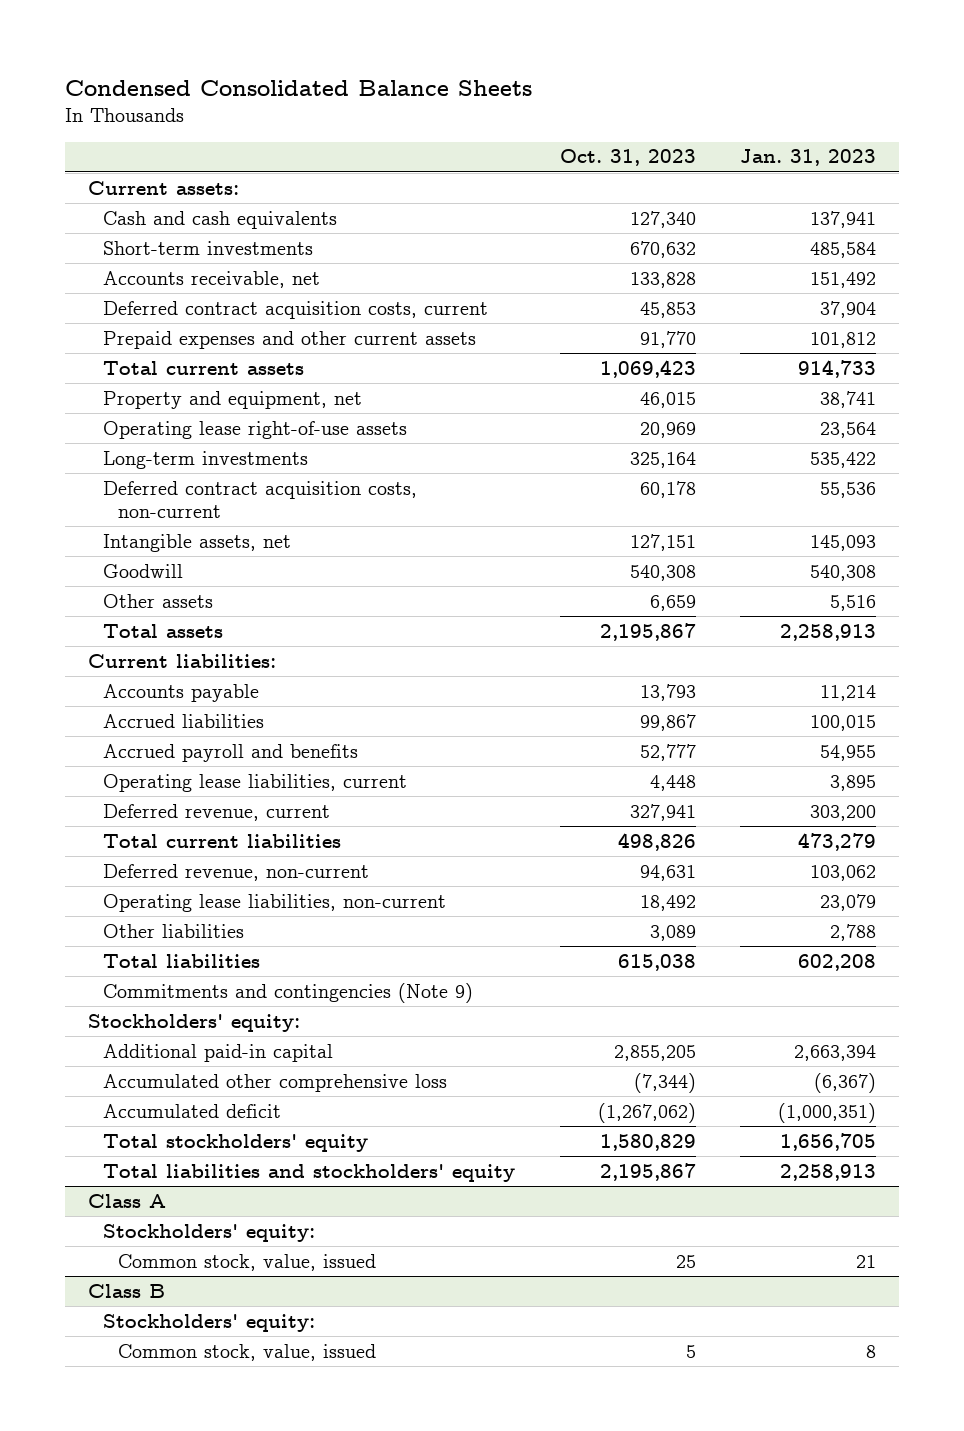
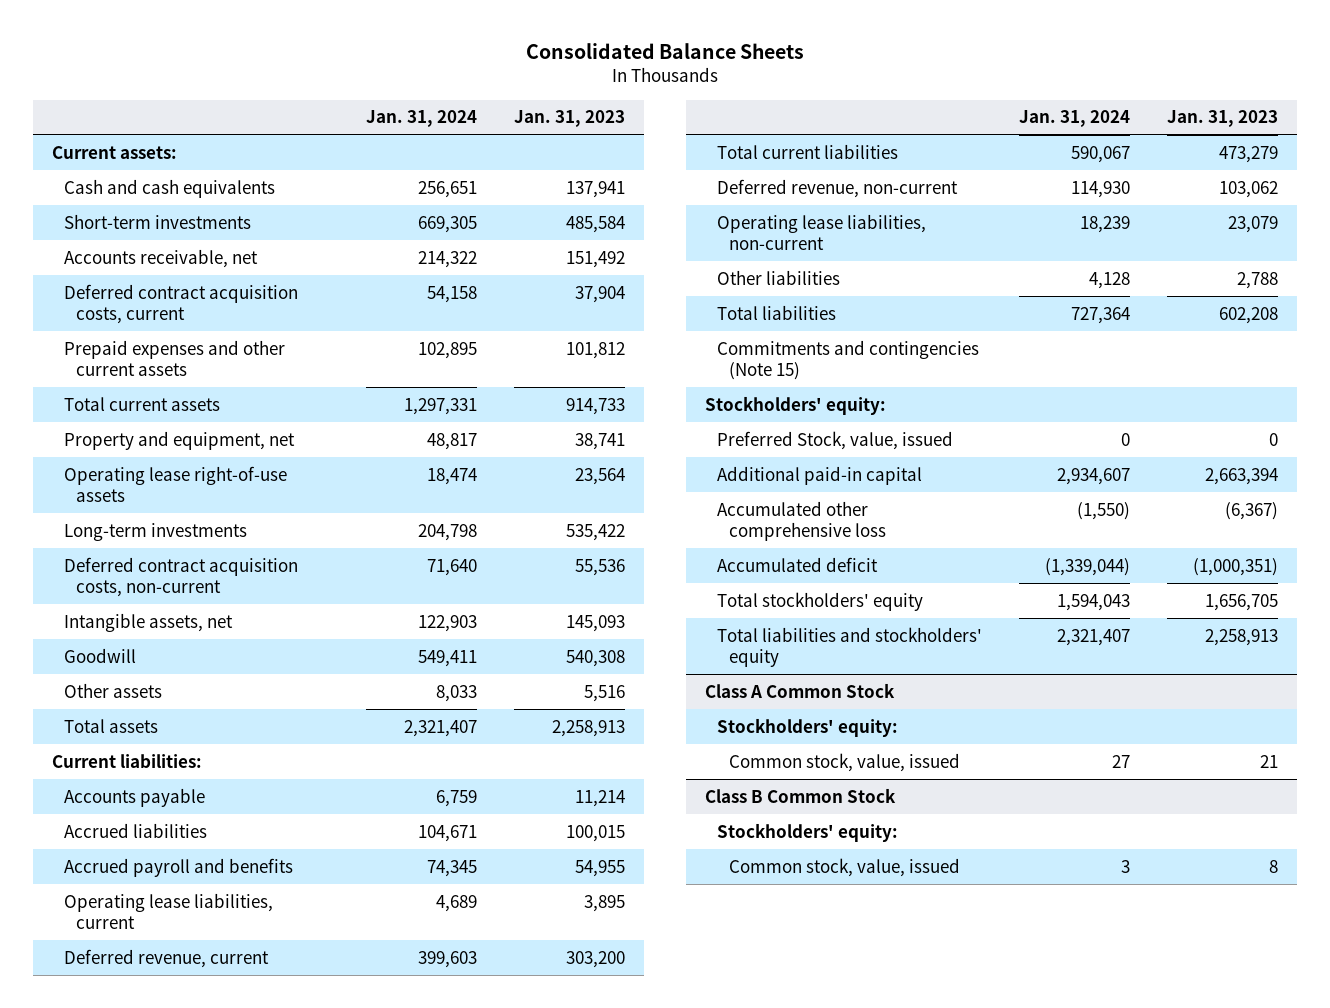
- Condensed Consolidated Balance Sheets
+ Consolidated Balance Sheets
- | Oct. 31, 2023 | Jan. 31, 2023
+ | Jan. 31, 2024 | Jan. 31, 2023
- Commitments and contingencies (Note 9)
+ Commitments and contingencies (Note 15)
+ Preferred Stock, value, issued | 0 | 0
- Class A
+ Class A Common Stock
- Class B
+ Class B Common Stock

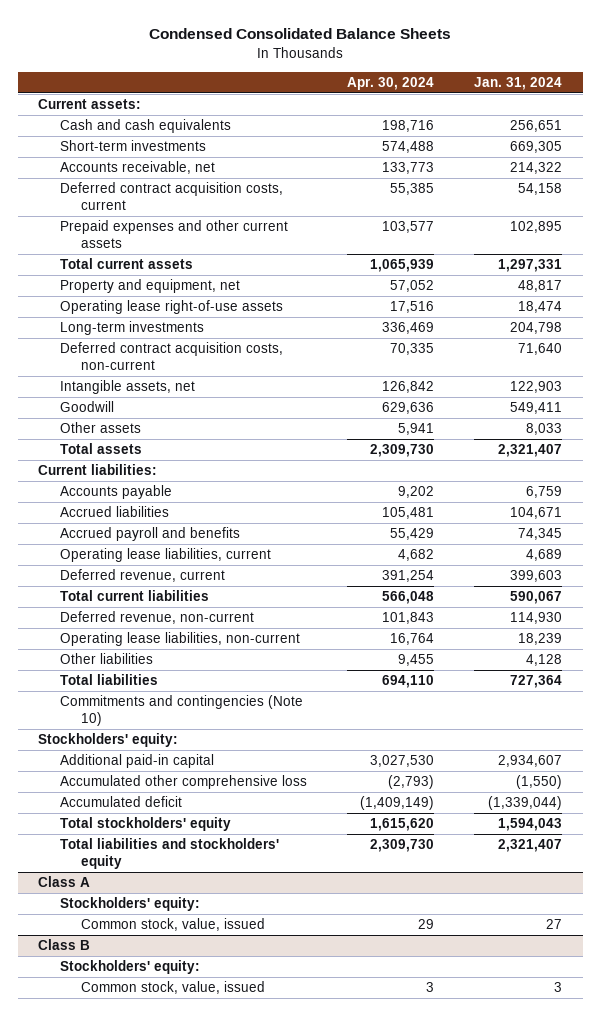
- Consolidated Balance Sheets
+ Condensed Consolidated Balance Sheets
- | Jan. 31, 2024 | Jan. 31, 2023
+ | Apr. 30, 2024 | Jan. 31, 2024
- Commitments and contingencies (Note 15)
+ Commitments and contingencies (Note 10)
- Preferred Stock, value, issued | 0 | 0
- Class A Common Stock
+ Class A
- Class B Common Stock
+ Class B

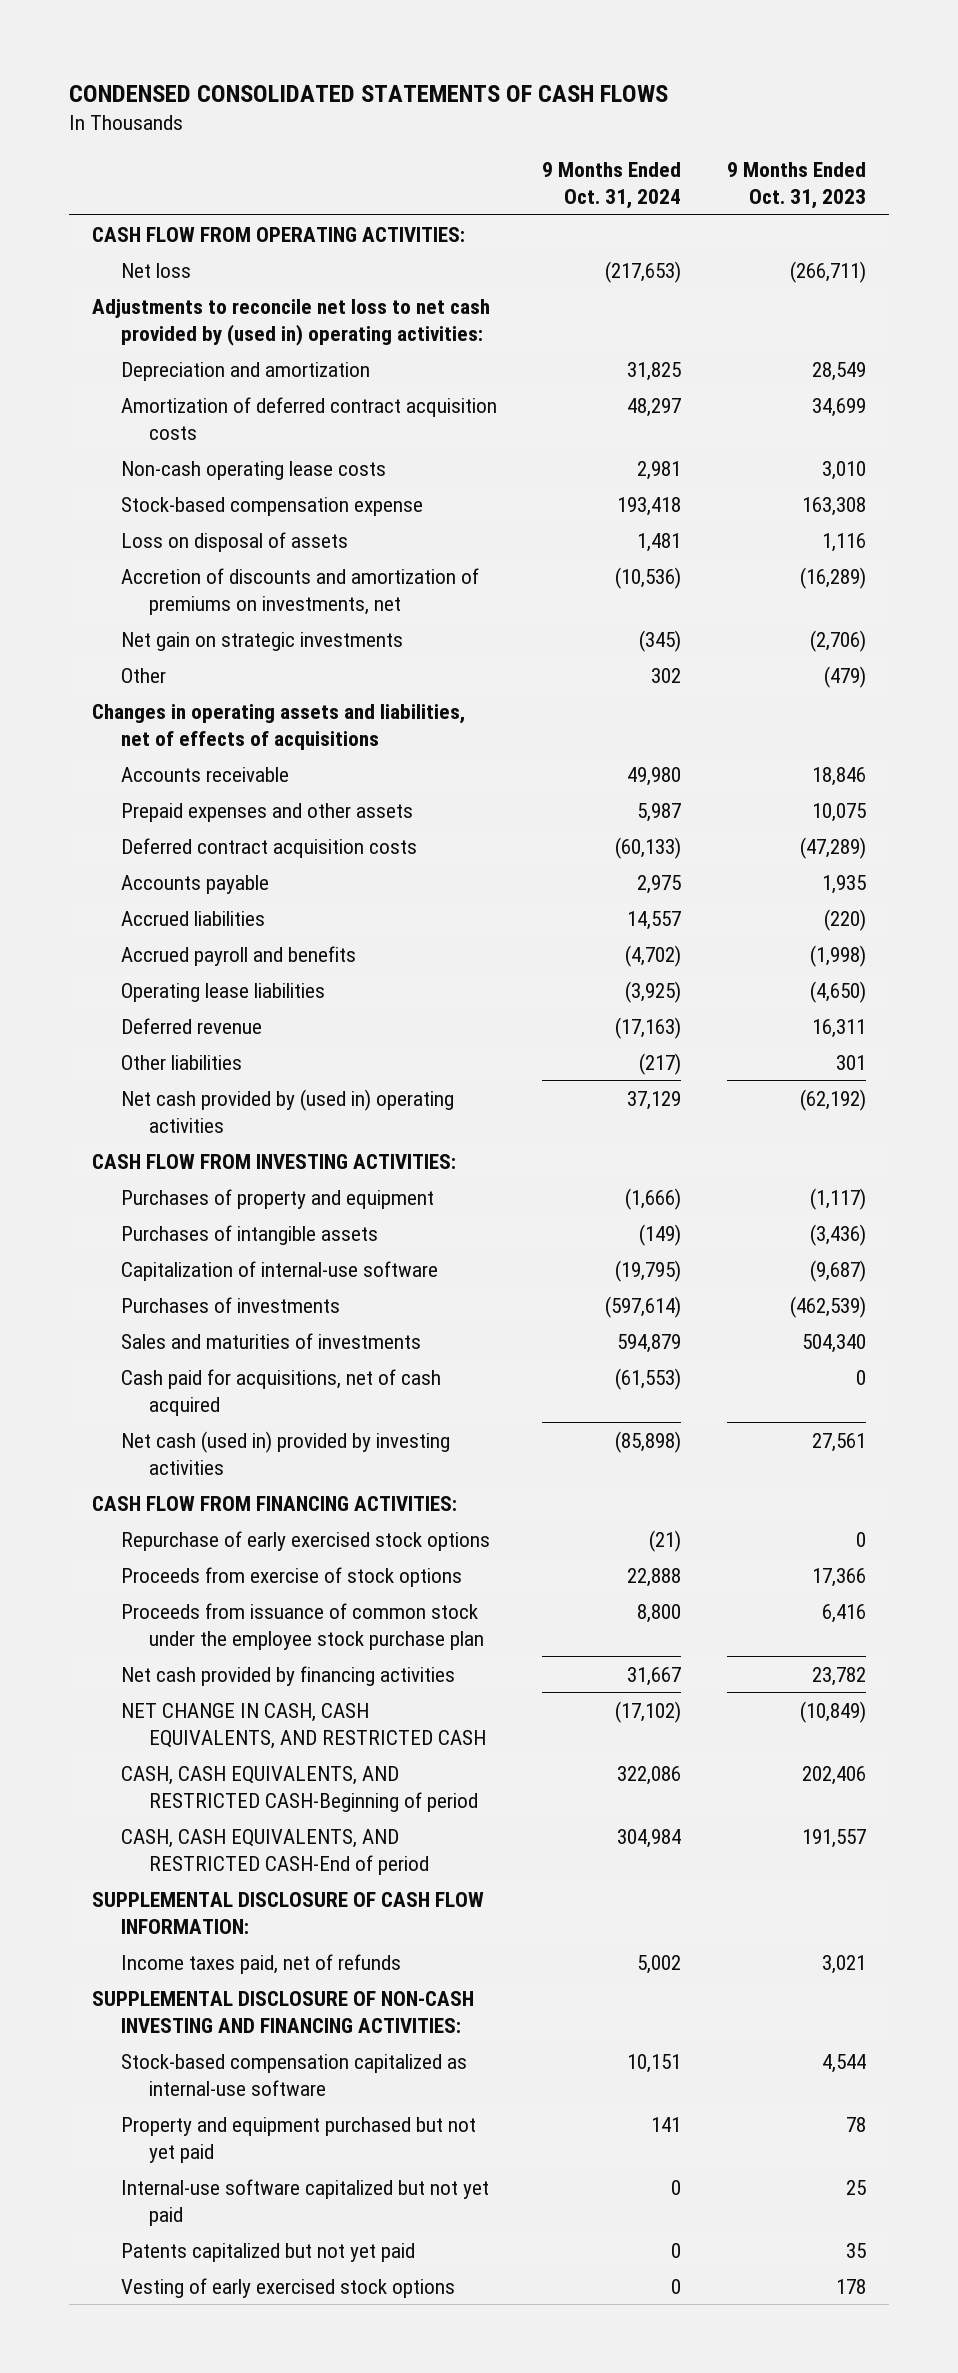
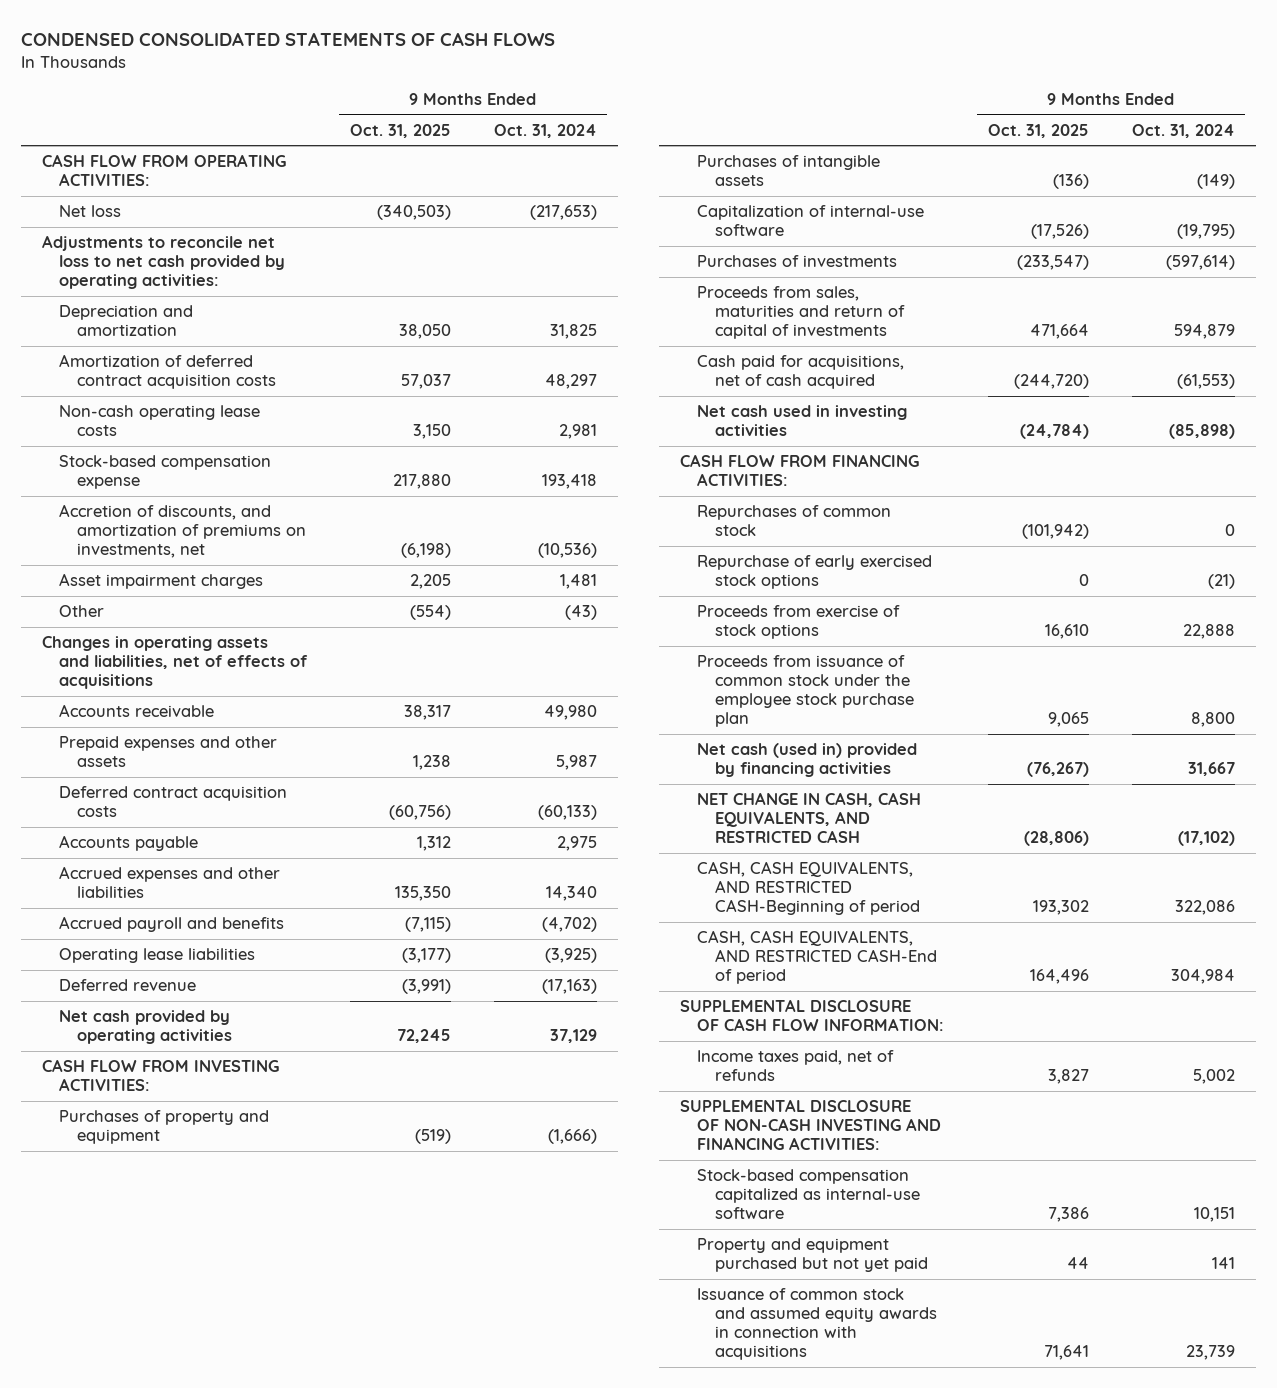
- | 9 Months Ended Oct. 31, 2024 | 9 Months Ended Oct. 31, 2023
+ | 9 Months Ended Oct. 31, 2025 | 9 Months Ended Oct. 31, 2024
- Adjustments to reconcile net loss to net cash provided by (used in) operating activities:
+ Adjustments to reconcile net loss to net cash provided by operating activities:
- Loss on disposal of assets | 1,481 | 1,116
- Accretion of discounts and amortization of premiums on investments, net | (10,536) | (16,289)
- Net gain on strategic investments | (345) | (2,706)
- Other | 302 | (479)
+ Accretion of discounts, and amortization of premiums on investments, net | (6,198) | (10,536)
+ Asset impairment charges | 2,205 | 1,481
+ Other | (554) | (43)
- Accrued liabilities | 14,557 | (220)
+ Accrued expenses and other liabilities | 135,350 | 14,340
- Other liabilities | (217) | 301
- Net cash provided by (used in) operating activities | 37,129 | (62,192)
+ Net cash provided by operating activities | 72,245 | 37,129
- Sales and maturities of investments | 594,879 | 504,340
+ Proceeds from sales, maturities and return of capital of investments | 471,664 | 594,879
- Net cash (used in) provided by investing activities | (85,898) | 27,561
+ Net cash used in investing activities | (24,784) | (85,898)
+ Repurchases of common stock | (101,942) | 0
- Net cash provided by financing activities | 31,667 | 23,782
+ Net cash (used in) provided by financing activities | (76,267) | 31,667
- Internal-use software capitalized but not yet paid | 0 | 25
- Patents capitalized but not yet paid | 0 | 35
- Vesting of early exercised stock options | 0 | 178
+ Issuance of common stock and assumed equity awards in connection with acquisitions | 71,641 | 23,739

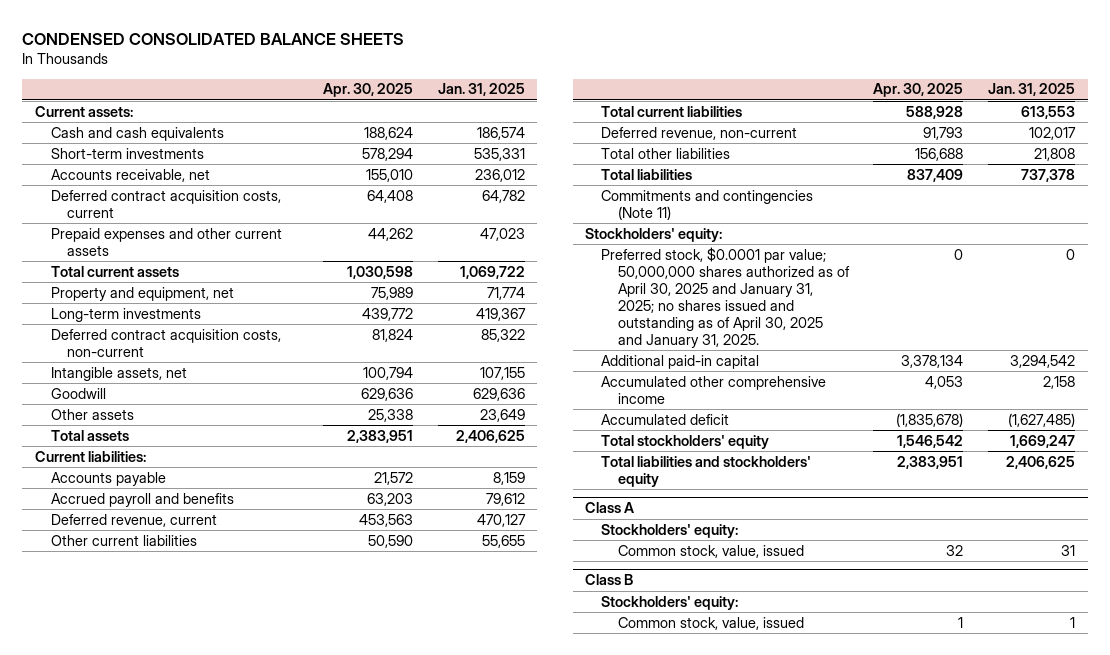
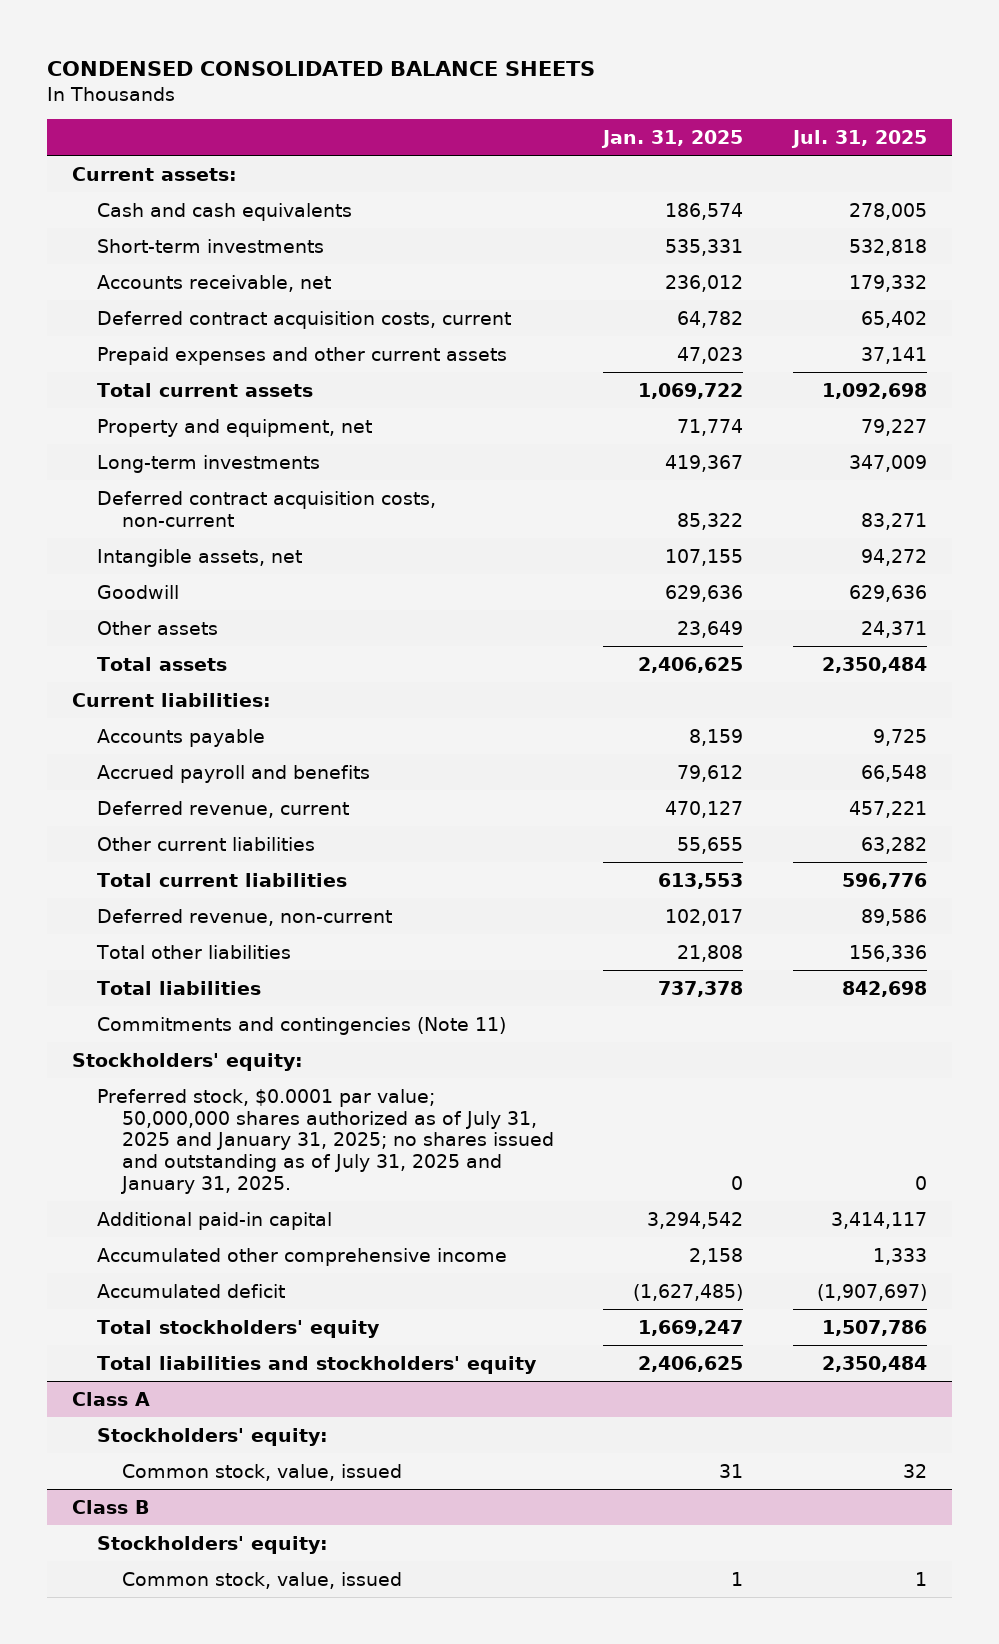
- | Apr. 30, 2025 | Jan. 31, 2025
+ | Jan. 31, 2025 | Jul. 31, 2025
- Preferred stock, $0.0001 par value; 50,000,000 shares authorized as of April 30, 2025 and January 31, 2025; no shares issued and outstanding as of April 30, 2025 and January 31, 2025. | 0 | 0
+ Preferred stock, $0.0001 par value; 50,000,000 shares authorized as of July 31, 2025 and January 31, 2025; no shares issued and outstanding as of July 31, 2025 and January 31, 2025. | 0 | 0

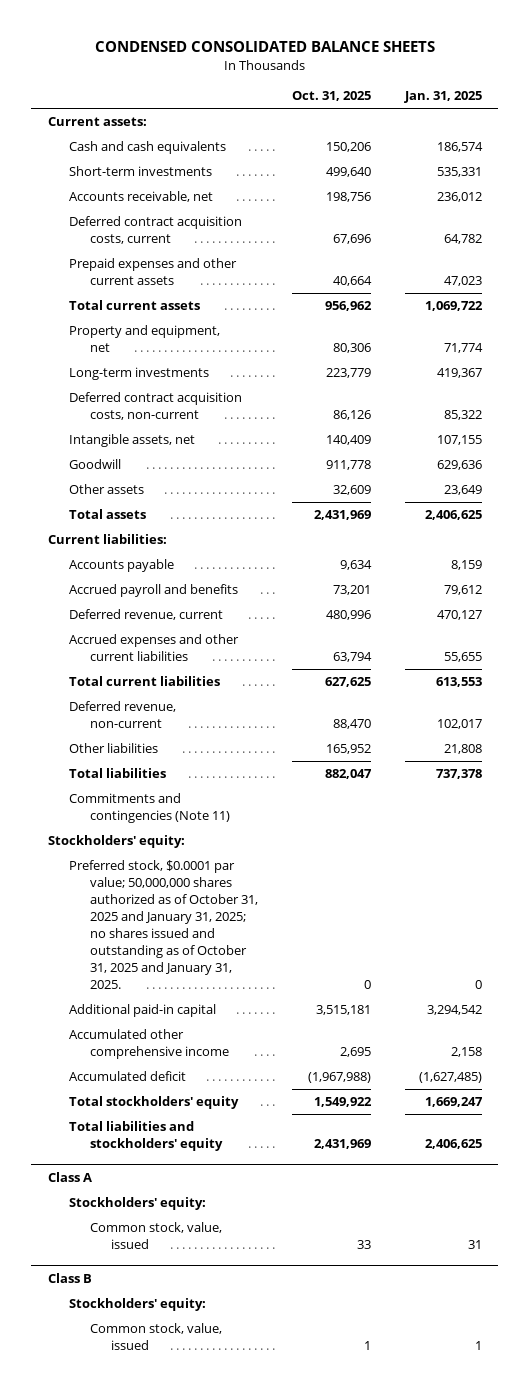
- | Jan. 31, 2025 | Jul. 31, 2025
+ | Oct. 31, 2025 | Jan. 31, 2025
- Other current liabilities | 55,655 | 63,282
+ Accrued expenses and other current liabilities | 63,794 | 55,655
- Total other liabilities | 21,808 | 156,336
+ Other liabilities | 165,952 | 21,808
- Preferred stock, $0.0001 par value; 50,000,000 shares authorized as of July 31, 2025 and January 31, 2025; no shares issued and outstanding as of July 31, 2025 and January 31, 2025. | 0 | 0
+ Preferred stock, $0.0001 par value; 50,000,000 shares authorized as of October 31, 2025 and January 31, 2025; no shares issued and outstanding as of October 31, 2025 and January 31, 2025. | 0 | 0

